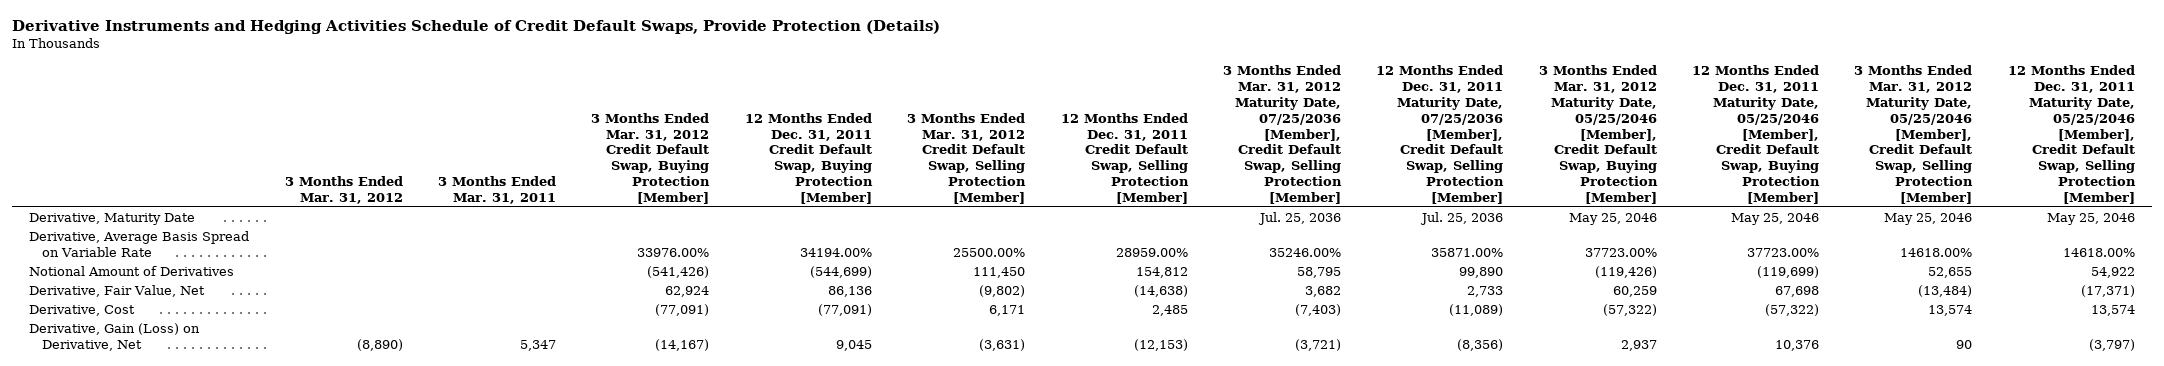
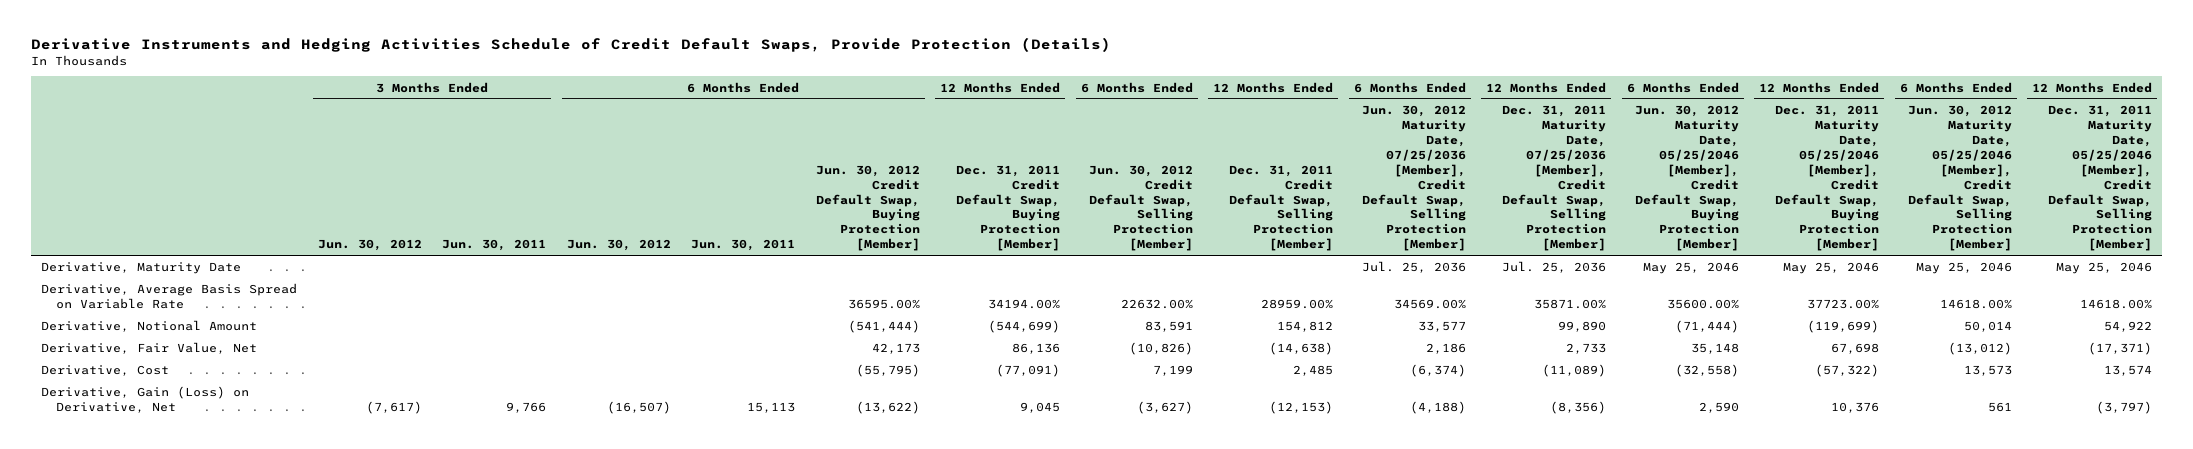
- | 3 Months Ended Mar. 31, 2012 | 3 Months Ended Mar. 31, 2011 | 3 Months Ended Mar. 31, 2012 Credit Default Swap, Buying Protection [Member] | 12 Months Ended Dec. 31, 2011 Credit Default Swap, Buying Protection [Member] | 3 Months Ended Mar. 31, 2012 Credit Default Swap, Selling Protection [Member] | 12 Months Ended Dec. 31, 2011 Credit Default Swap, Selling Protection [Member] | 3 Months Ended Mar. 31, 2012 Maturity Date, 07/25/2036 [Member], Credit Default Swap, Selling Protection [Member] | 12 Months Ended Dec. 31, 2011 Maturity Date, 07/25/2036 [Member], Credit Default Swap, Selling Protection [Member] | 3 Months Ended Mar. 31, 2012 Maturity Date, 05/25/2046 [Member], Credit Default Swap, Buying Protection [Member] | 12 Months Ended Dec. 31, 2011 Maturity Date, 05/25/2046 [Member], Credit Default Swap, Buying Protection [Member] | 3 Months Ended Mar. 31, 2012 Maturity Date, 05/25/2046 [Member], Credit Default Swap, Selling Protection [Member] | 12 Months Ended Dec. 31, 2011 Maturity Date, 05/25/2046 [Member], Credit Default Swap, Selling Protection [Member]
+ | 3 Months Ended Jun. 30, 2012 | 3 Months Ended Jun. 30, 2011 | 6 Months Ended Jun. 30, 2012 | 6 Months Ended Jun. 30, 2011 | 6 Months Ended Jun. 30, 2012 Credit Default Swap, Buying Protection [Member] | 12 Months Ended Dec. 31, 2011 Credit Default Swap, Buying Protection [Member] | 6 Months Ended Jun. 30, 2012 Credit Default Swap, Selling Protection [Member] | 12 Months Ended Dec. 31, 2011 Credit Default Swap, Selling Protection [Member] | 6 Months Ended Jun. 30, 2012 Maturity Date, 07/25/2036 [Member], Credit Default Swap, Selling Protection [Member] | 12 Months Ended Dec. 31, 2011 Maturity Date, 07/25/2036 [Member], Credit Default Swap, Selling Protection [Member] | 6 Months Ended Jun. 30, 2012 Maturity Date, 05/25/2046 [Member], Credit Default Swap, Buying Protection [Member] | 12 Months Ended Dec. 31, 2011 Maturity Date, 05/25/2046 [Member], Credit Default Swap, Buying Protection [Member] | 6 Months Ended Jun. 30, 2012 Maturity Date, 05/25/2046 [Member], Credit Default Swap, Selling Protection [Member] | 12 Months Ended Dec. 31, 2011 Maturity Date, 05/25/2046 [Member], Credit Default Swap, Selling Protection [Member]
- Notional Amount of Derivatives | | | (541,426) | (544,699) | 111,450 | 154,812 | 58,795 | 99,890 | (119,426) | (119,699) | 52,655 | 54,922
+ Derivative, Notional Amount | | | | | (541,444) | (544,699) | 83,591 | 154,812 | 33,577 | 99,890 | (71,444) | (119,699) | 50,014 | 54,922

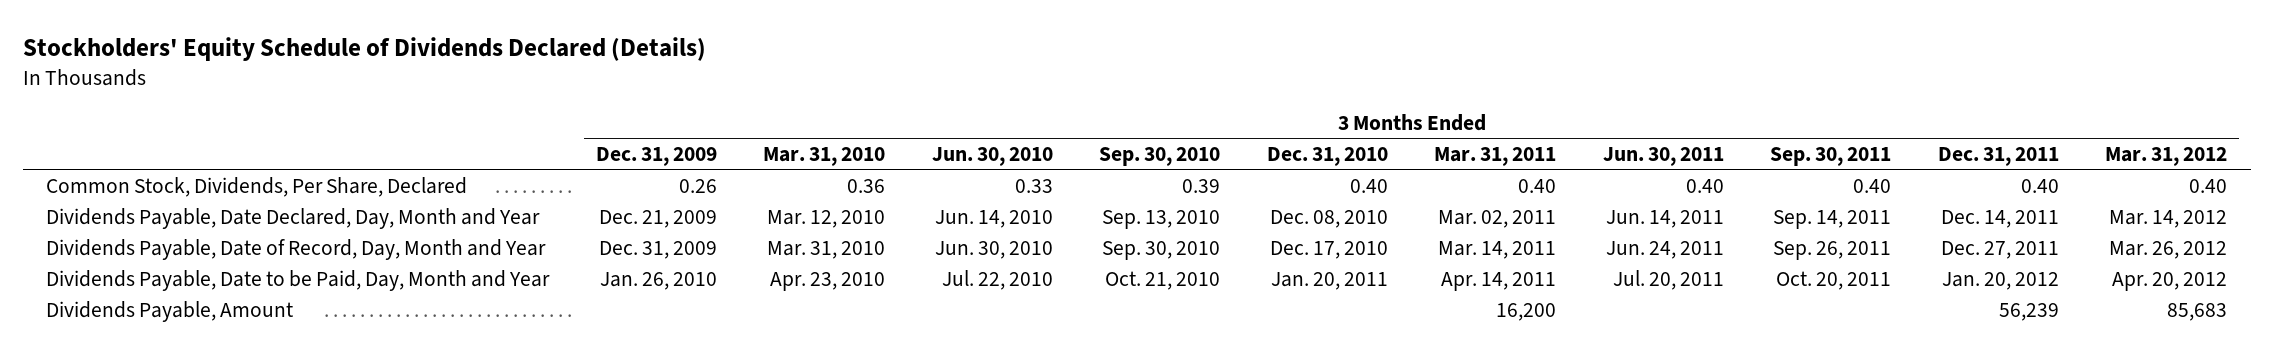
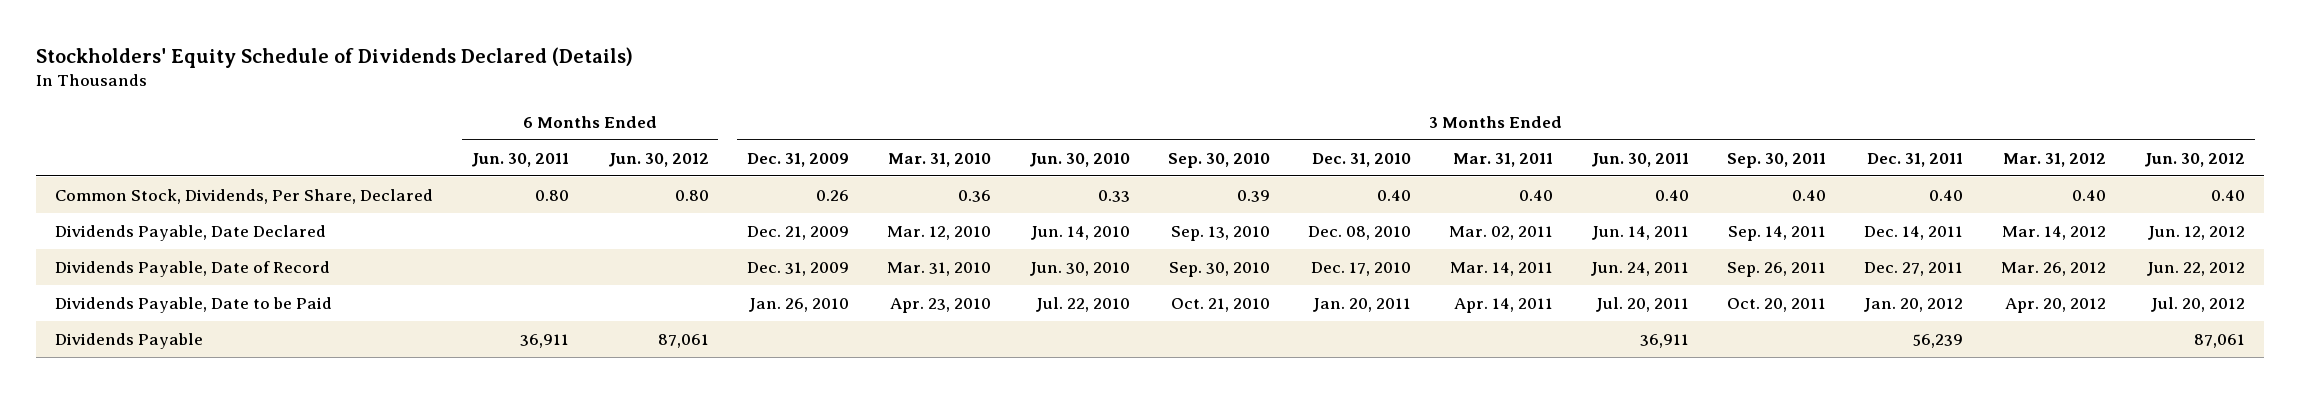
- | 3 Months Ended Dec. 31, 2009 | 3 Months Ended Mar. 31, 2010 | 3 Months Ended Jun. 30, 2010 | 3 Months Ended Sep. 30, 2010 | 3 Months Ended Dec. 31, 2010 | 3 Months Ended Mar. 31, 2011 | 3 Months Ended Jun. 30, 2011 | 3 Months Ended Sep. 30, 2011 | 3 Months Ended Dec. 31, 2011 | 3 Months Ended Mar. 31, 2012
+ | 6 Months Ended Jun. 30, 2011 | 6 Months Ended Jun. 30, 2012 | 3 Months Ended Dec. 31, 2009 | 3 Months Ended Mar. 31, 2010 | 3 Months Ended Jun. 30, 2010 | 3 Months Ended Sep. 30, 2010 | 3 Months Ended Dec. 31, 2010 | 3 Months Ended Mar. 31, 2011 | 3 Months Ended Jun. 30, 2011 | 3 Months Ended Sep. 30, 2011 | 3 Months Ended Dec. 31, 2011 | 3 Months Ended Mar. 31, 2012 | 3 Months Ended Jun. 30, 2012
- Dividends Payable, Date Declared, Day, Month and Year | Dec. 21, 2009 | Mar. 12, 2010 | Jun. 14, 2010 | Sep. 13, 2010 | Dec. 08, 2010 | Mar. 02, 2011 | Jun. 14, 2011 | Sep. 14, 2011 | Dec. 14, 2011 | Mar. 14, 2012
- Dividends Payable, Date of Record, Day, Month and Year | Dec. 31, 2009 | Mar. 31, 2010 | Jun. 30, 2010 | Sep. 30, 2010 | Dec. 17, 2010 | Mar. 14, 2011 | Jun. 24, 2011 | Sep. 26, 2011 | Dec. 27, 2011 | Mar. 26, 2012
- Dividends Payable, Date to be Paid, Day, Month and Year | Jan. 26, 2010 | Apr. 23, 2010 | Jul. 22, 2010 | Oct. 21, 2010 | Jan. 20, 2011 | Apr. 14, 2011 | Jul. 20, 2011 | Oct. 20, 2011 | Jan. 20, 2012 | Apr. 20, 2012
- Dividends Payable, Amount | | | | | | 16,200 | | | 56,239 | 85,683
+ Dividends Payable, Date Declared | | | Dec. 21, 2009 | Mar. 12, 2010 | Jun. 14, 2010 | Sep. 13, 2010 | Dec. 08, 2010 | Mar. 02, 2011 | Jun. 14, 2011 | Sep. 14, 2011 | Dec. 14, 2011 | Mar. 14, 2012 | Jun. 12, 2012
+ Dividends Payable, Date of Record | | | Dec. 31, 2009 | Mar. 31, 2010 | Jun. 30, 2010 | Sep. 30, 2010 | Dec. 17, 2010 | Mar. 14, 2011 | Jun. 24, 2011 | Sep. 26, 2011 | Dec. 27, 2011 | Mar. 26, 2012 | Jun. 22, 2012
+ Dividends Payable, Date to be Paid | | | Jan. 26, 2010 | Apr. 23, 2010 | Jul. 22, 2010 | Oct. 21, 2010 | Jan. 20, 2011 | Apr. 14, 2011 | Jul. 20, 2011 | Oct. 20, 2011 | Jan. 20, 2012 | Apr. 20, 2012 | Jul. 20, 2012
+ Dividends Payable | 36,911 | 87,061 | | | | | | | 36,911 | | 56,239 | | 87,061

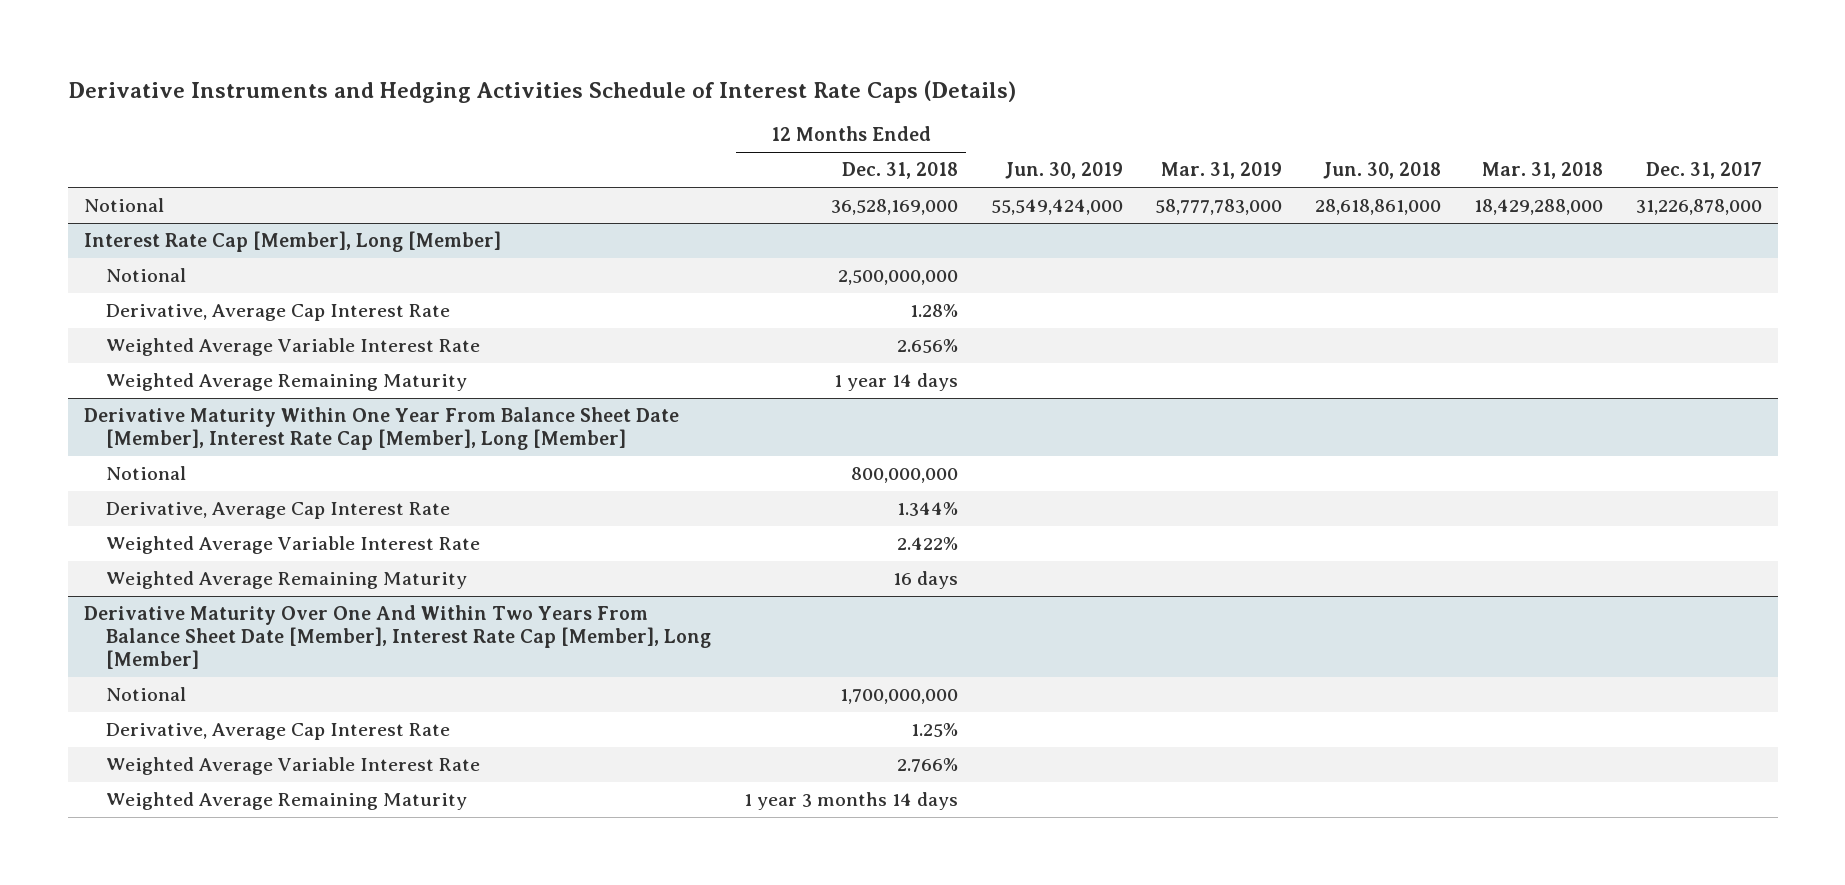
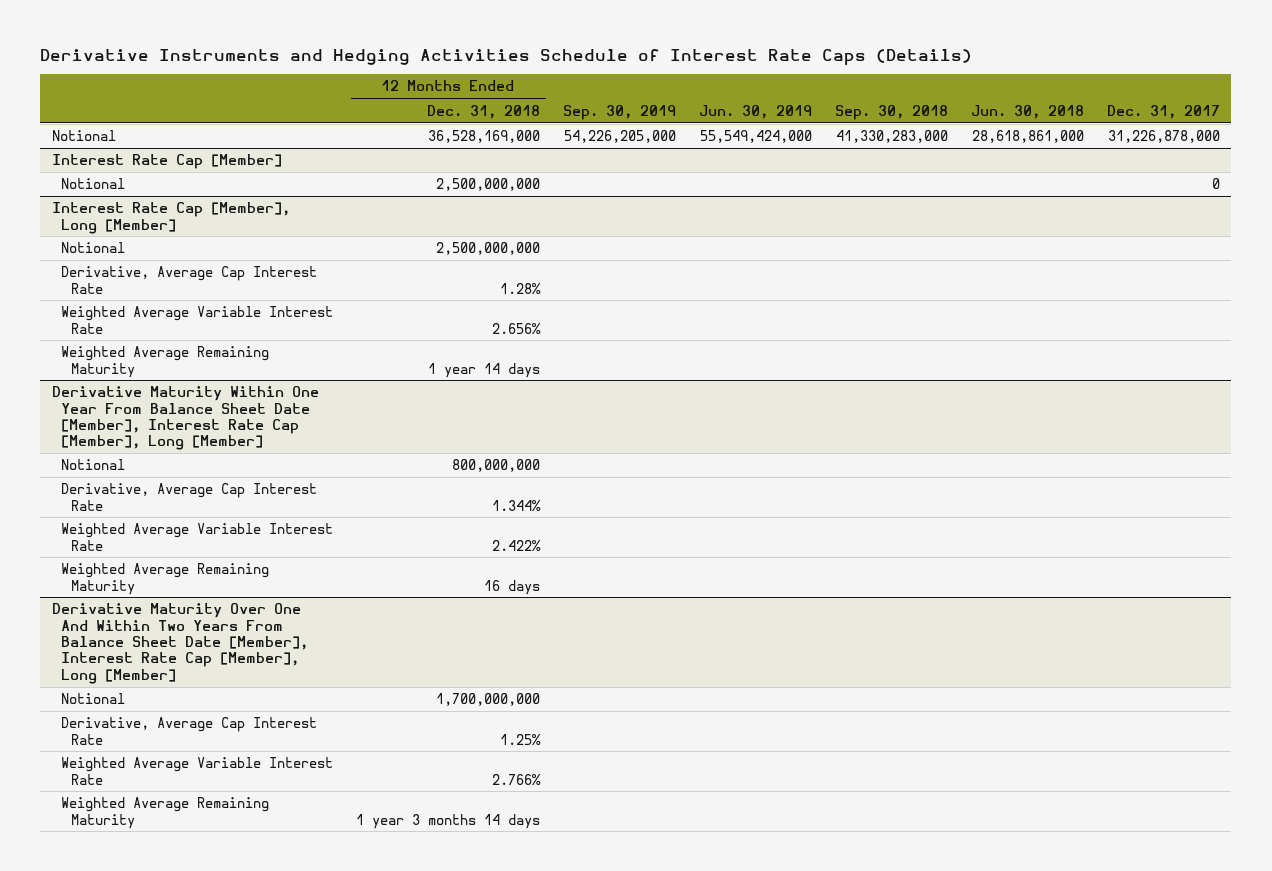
- | 12 Months Ended Dec. 31, 2018 | Jun. 30, 2019 | Mar. 31, 2019 | Jun. 30, 2018 | Mar. 31, 2018 | Dec. 31, 2017
+ | 12 Months Ended Dec. 31, 2018 | Sep. 30, 2019 | Jun. 30, 2019 | Sep. 30, 2018 | Jun. 30, 2018 | Dec. 31, 2017
+ Interest Rate Cap [Member]
+ Notional | 2,500,000,000 | | | | | 0

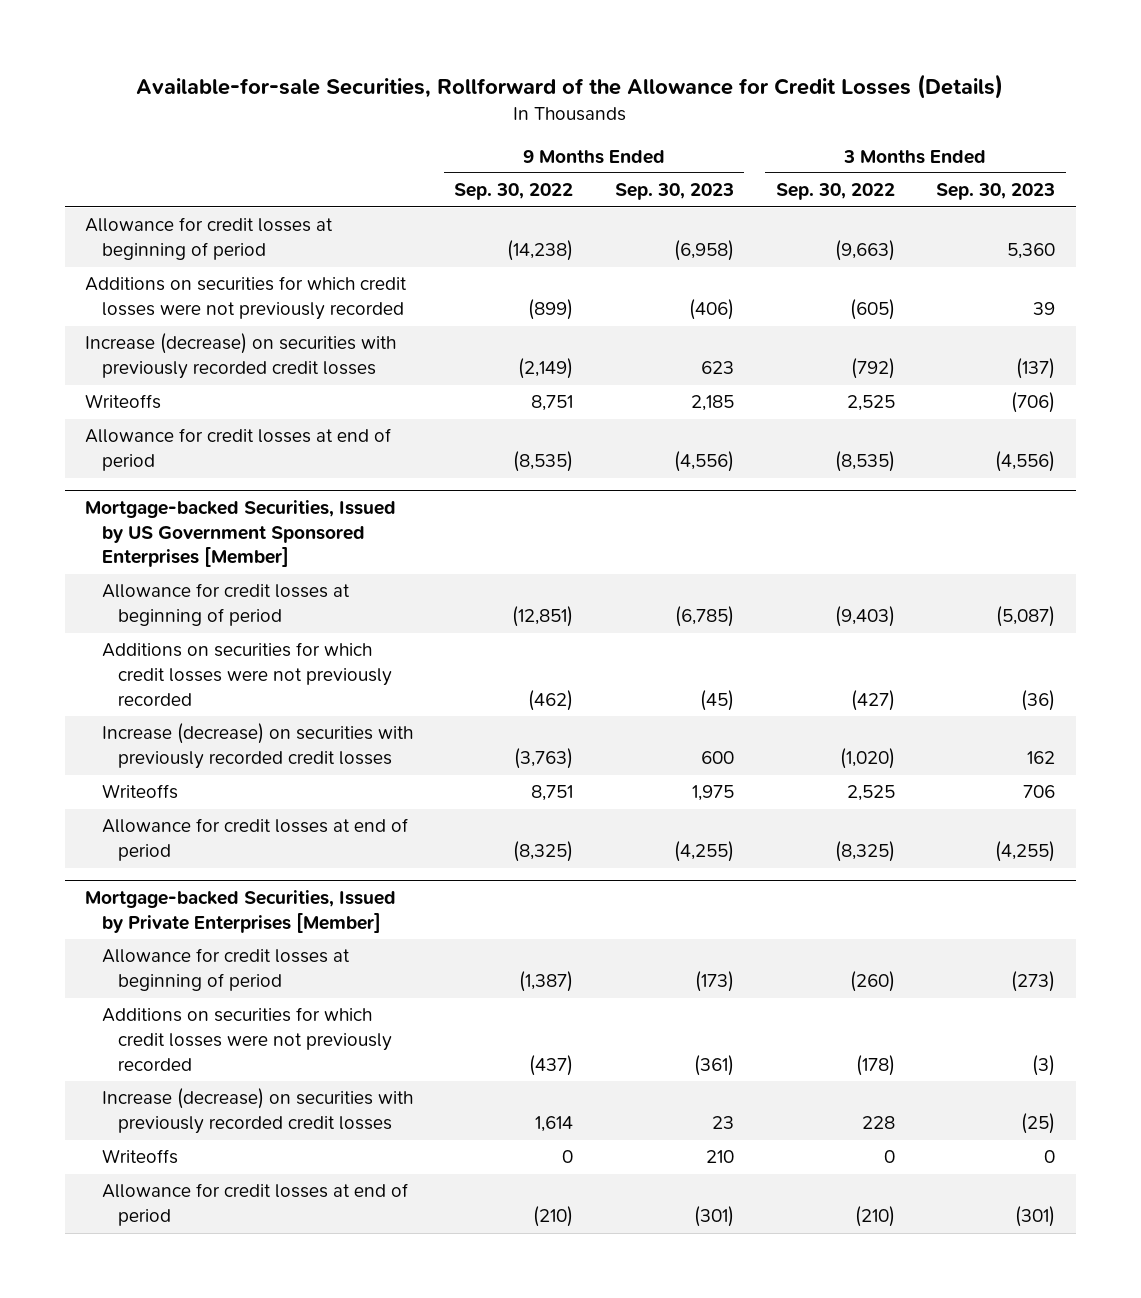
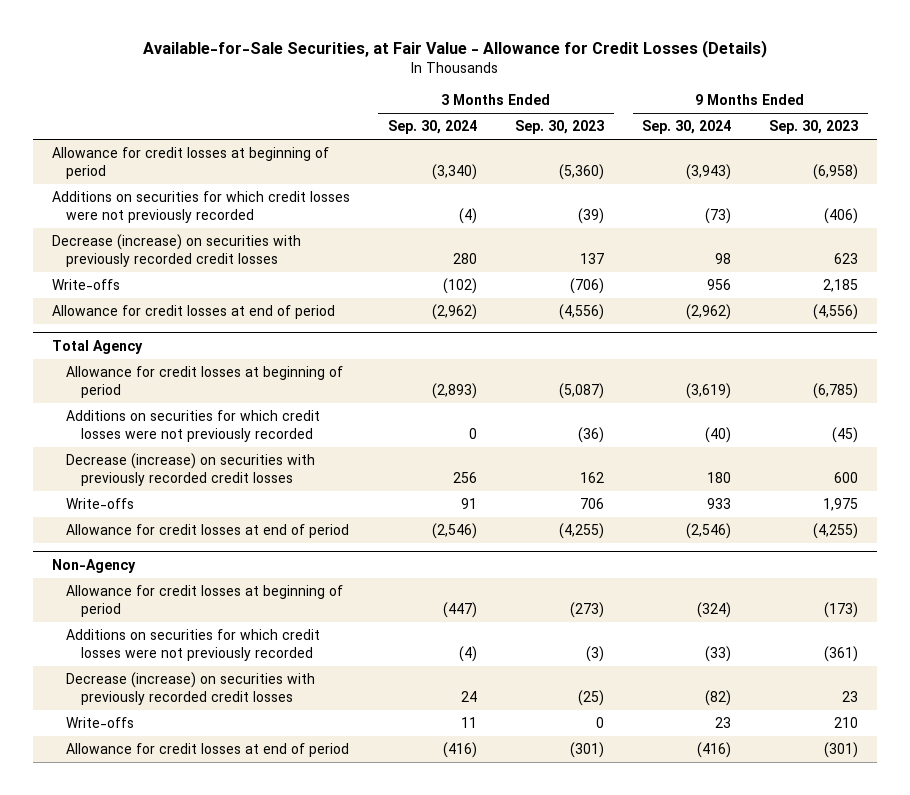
- Available-for-sale Securities, Rollforward of the Allowance for Credit Losses (Details)
+ Available-for-Sale Securities, at Fair Value - Allowance for Credit Losses (Details)
- | 9 Months Ended Sep. 30, 2022 | 9 Months Ended Sep. 30, 2023 | 3 Months Ended Sep. 30, 2022 | 3 Months Ended Sep. 30, 2023
+ | 3 Months Ended Sep. 30, 2024 | 3 Months Ended Sep. 30, 2023 | 9 Months Ended Sep. 30, 2024 | 9 Months Ended Sep. 30, 2023
- Allowance for credit losses at beginning of period | (14,238) | (6,958) | (9,663) | 5,360
- Additions on securities for which credit losses were not previously recorded | (899) | (406) | (605) | 39
- Increase (decrease) on securities with previously recorded credit losses | (2,149) | 623 | (792) | (137)
- Writeoffs | 8,751 | 2,185 | 2,525 | (706)
+ Allowance for credit losses at beginning of period | (3,340) | (5,360) | (3,943) | (6,958)
+ Additions on securities for which credit losses were not previously recorded | (4) | (39) | (73) | (406)
+ Decrease (increase) on securities with previously recorded credit losses | 280 | 137 | 98 | 623
+ Write-offs | (102) | (706) | 956 | 2,185
- Mortgage-backed Securities, Issued by US Government Sponsored Enterprises [Member]
+ Total Agency
- Increase (decrease) on securities with previously recorded credit losses | (3,763) | 600 | (1,020) | 162
- Writeoffs | 8,751 | 1,975 | 2,525 | 706
+ Decrease (increase) on securities with previously recorded credit losses | 256 | 162 | 180 | 600
+ Write-offs | 91 | 706 | 933 | 1,975
- Mortgage-backed Securities, Issued by Private Enterprises [Member]
+ Non-Agency
- Increase (decrease) on securities with previously recorded credit losses | 1,614 | 23 | 228 | (25)
- Writeoffs | 0 | 210 | 0 | 0
+ Decrease (increase) on securities with previously recorded credit losses | 24 | (25) | (82) | 23
+ Write-offs | 11 | 0 | 23 | 210

